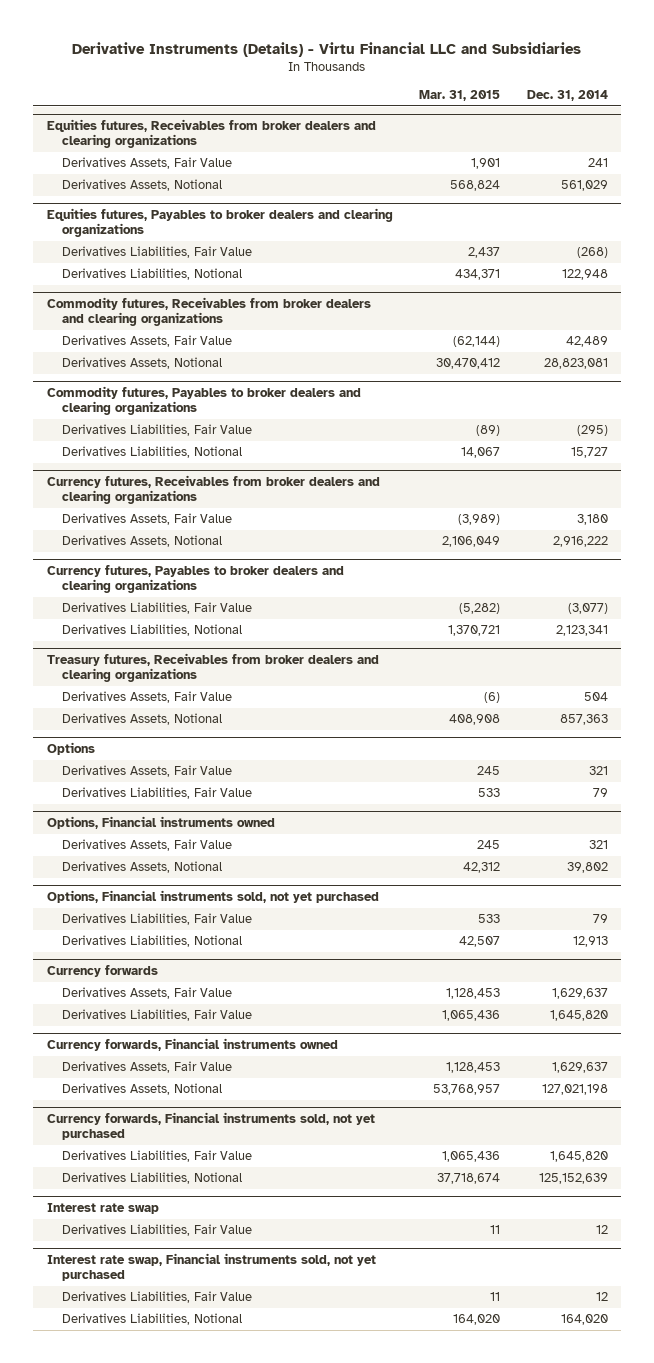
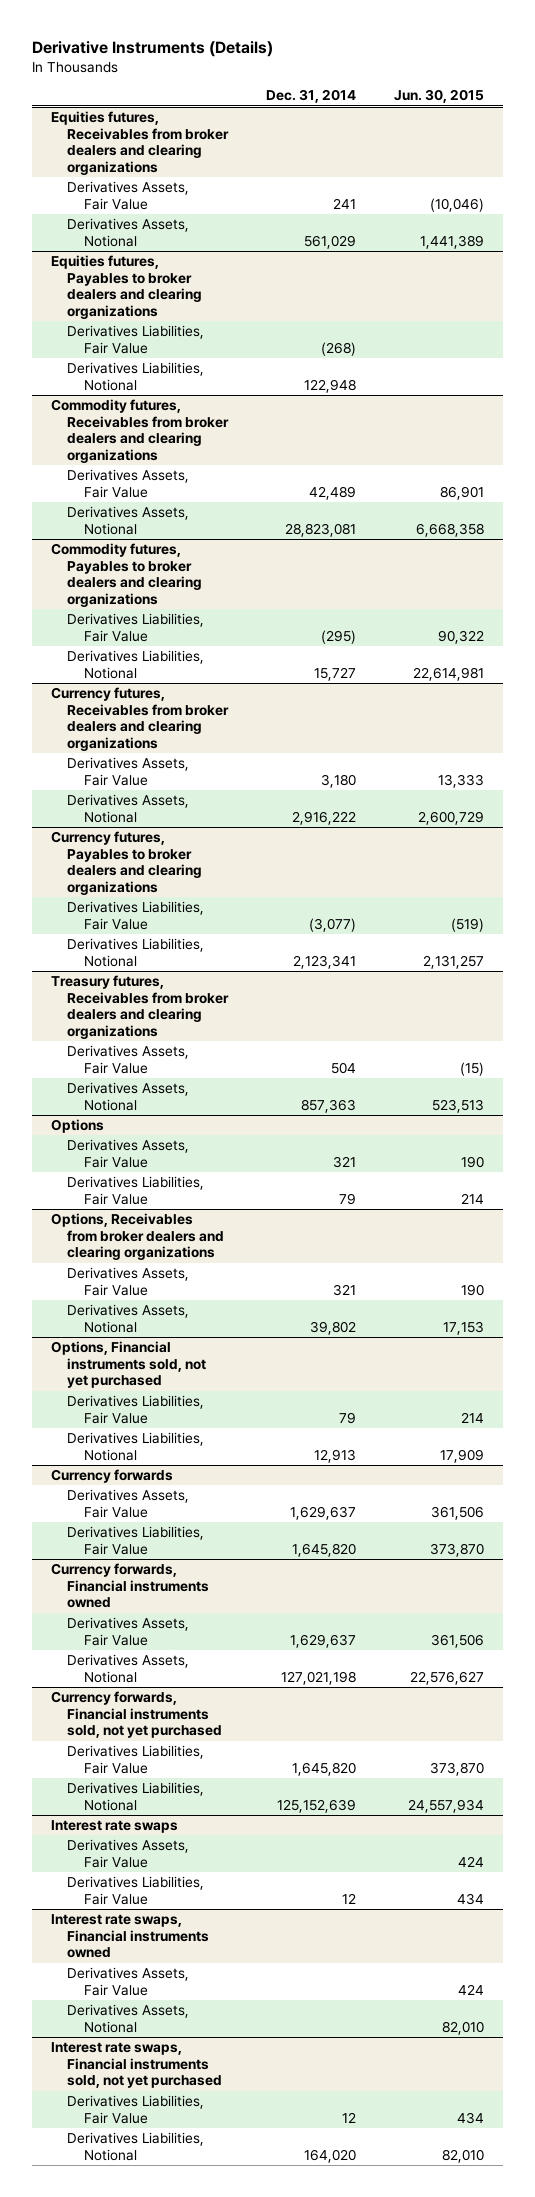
- Derivative Instruments (Details) - Virtu Financial LLC and Subsidiaries
+ Derivative Instruments (Details)
- | Mar. 31, 2015 | Dec. 31, 2014
+ | Dec. 31, 2014 | Jun. 30, 2015
- Options, Financial instruments owned
+ Options, Receivables from broker dealers and clearing organizations
- Interest rate swap
+ Interest rate swaps
+ Derivatives Assets, Fair Value | | 424
- Interest rate swap, Financial instruments sold, not yet purchased
+ Interest rate swaps, Financial instruments owned
+ Derivatives Assets, Fair Value | | 424
+ Derivatives Assets, Notional | | 82,010
+ Interest rate swaps, Financial instruments sold, not yet purchased

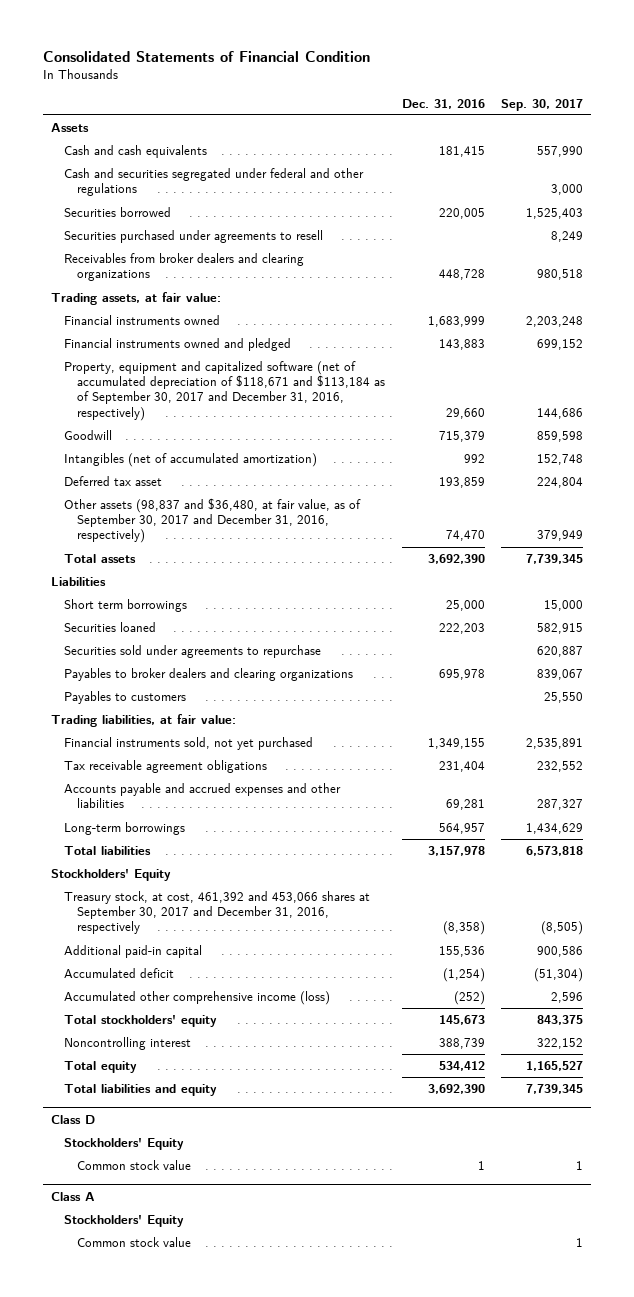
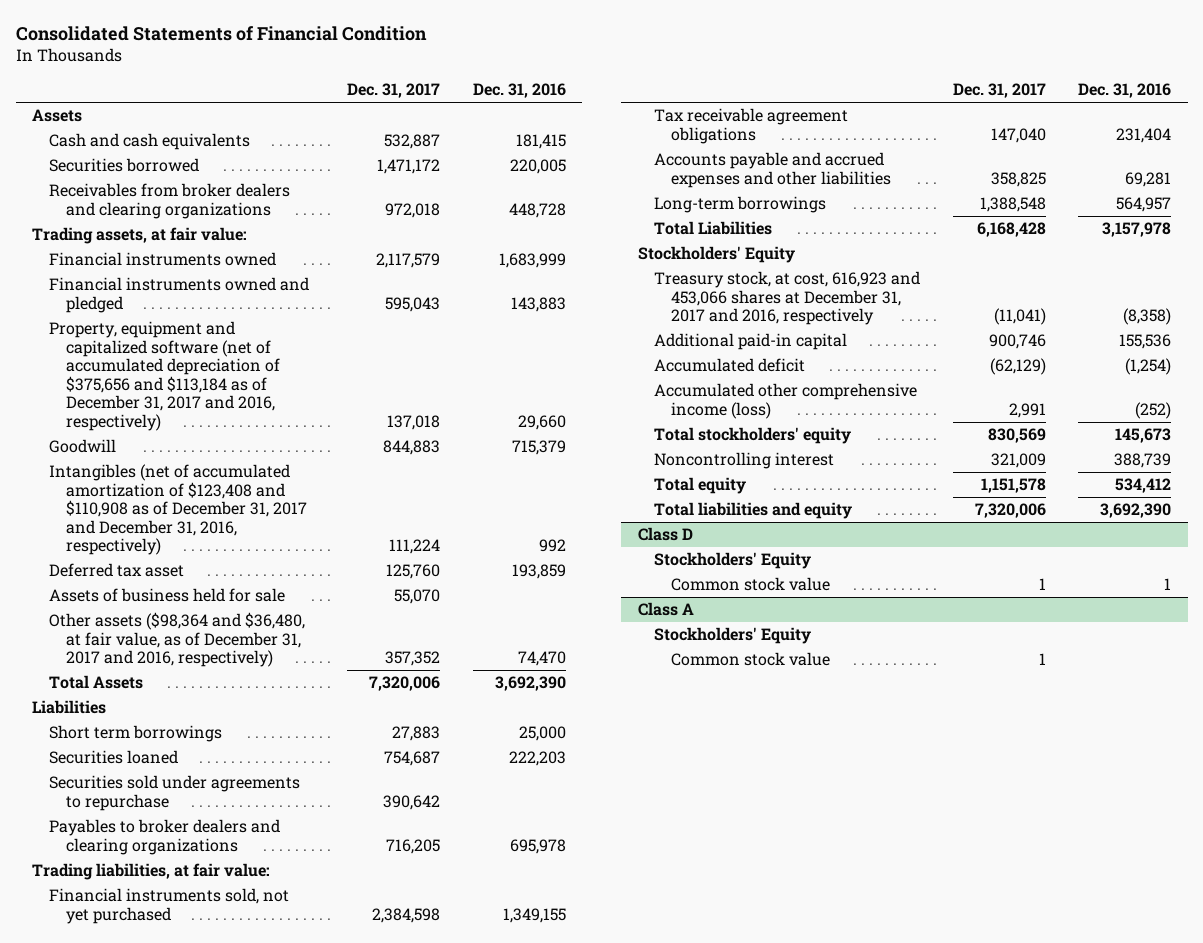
- | Dec. 31, 2016 | Sep. 30, 2017
+ | Dec. 31, 2017 | Dec. 31, 2016
- Cash and securities segregated under federal and other regulations | | 3,000
- Securities purchased under agreements to resell | | 8,249
- Property, equipment and capitalized software (net of accumulated depreciation of $118,671 and $113,184 as of September 30, 2017 and December 31, 2016, respectively) | 29,660 | 144,686
+ Property, equipment and capitalized software (net of accumulated depreciation of $375,656 and $113,184 as of December 31, 2017 and 2016, respectively) | 137,018 | 29,660
- Intangibles (net of accumulated amortization) | 992 | 152,748
+ Intangibles (net of accumulated amortization of $123,408 and $110,908 as of December 31, 2017 and December 31, 2016, respectively) | 111,224 | 992
- Other assets (98,837 and $36,480, at fair value, as of September 30, 2017 and December 31, 2016, respectively) | 74,470 | 379,949
- Total assets | 3,692,390 | 7,739,345
+ Assets of business held for sale | 55,070 |
+ Other assets ($98,364 and $36,480, at fair value, as of December 31, 2017 and 2016, respectively) | 357,352 | 74,470
+ Total Assets | 7,320,006 | 3,692,390
- Payables to customers | | 25,550
- Total liabilities | 3,157,978 | 6,573,818
+ Total Liabilities | 6,168,428 | 3,157,978
- Treasury stock, at cost, 461,392 and 453,066 shares at September 30, 2017 and December 31, 2016, respectively | (8,358) | (8,505)
+ Treasury stock, at cost, 616,923 and 453,066 shares at December 31, 2017 and 2016, respectively | (11,041) | (8,358)

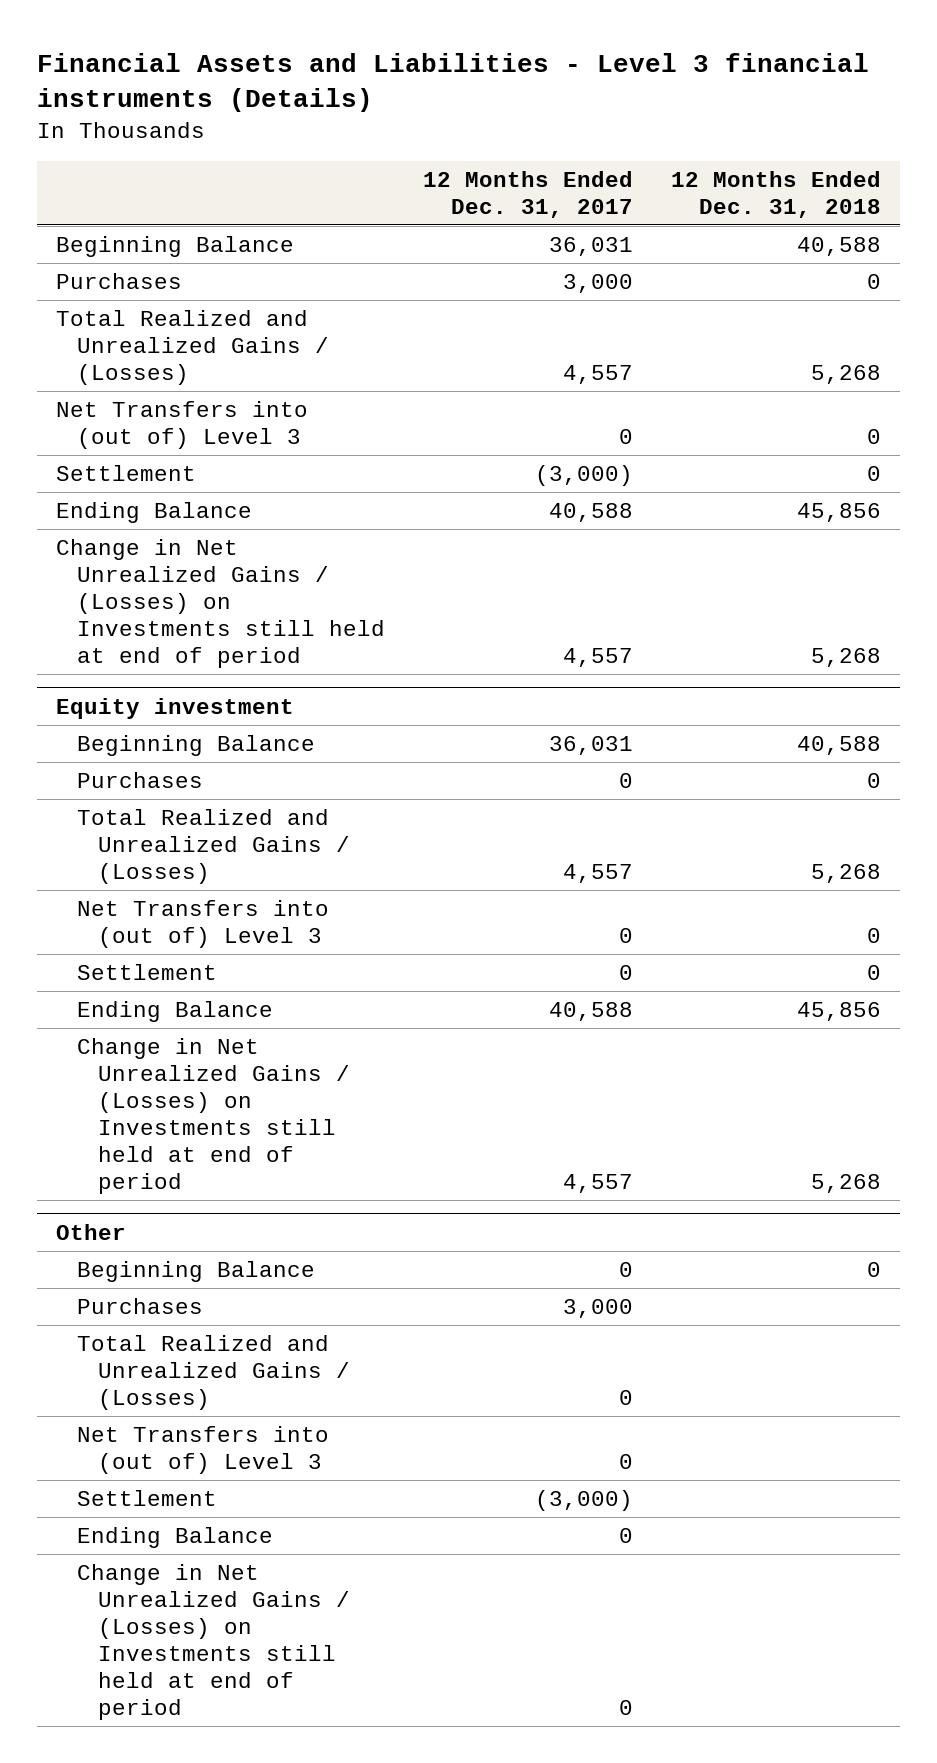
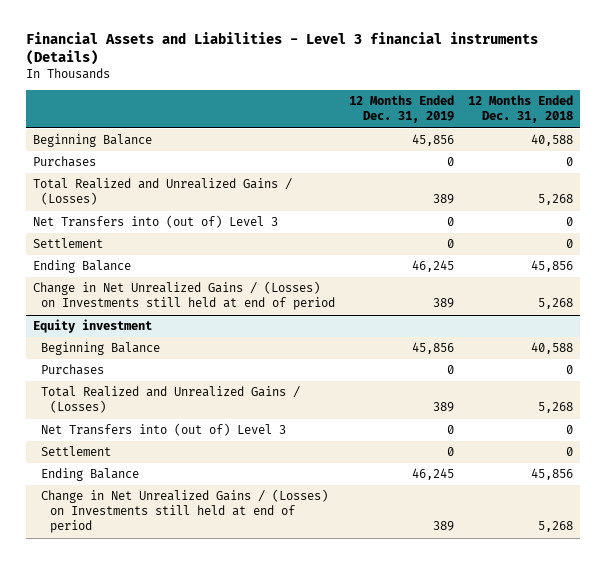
- | 12 Months Ended Dec. 31, 2017 | 12 Months Ended Dec. 31, 2018
+ | 12 Months Ended Dec. 31, 2019 | 12 Months Ended Dec. 31, 2018
- Other
- Beginning Balance | 0 | 0
- Purchases | 3,000 |
- Total Realized and Unrealized Gains / (Losses) | 0 |
- Net Transfers into (out of) Level 3 | 0 |
- Settlement | (3,000) |
- Ending Balance | 0 |
- Change in Net Unrealized Gains / (Losses) on Investments still held at end of period | 0 |

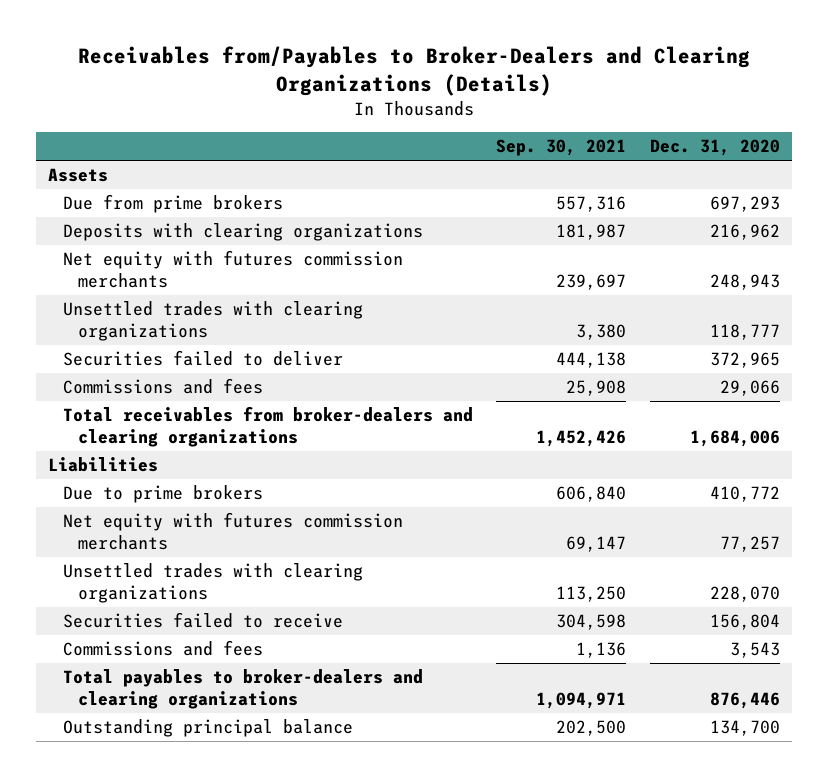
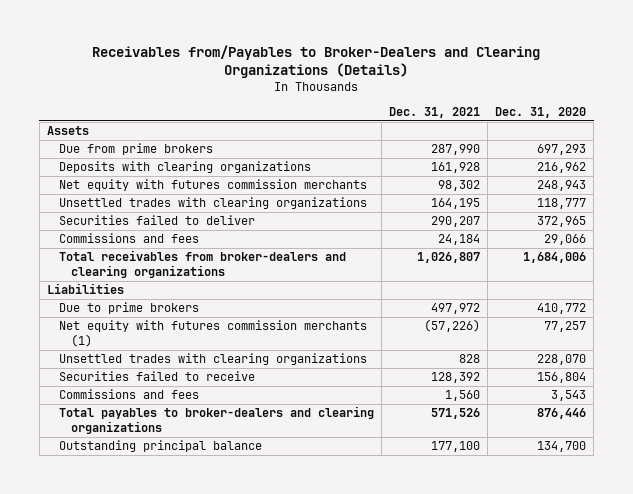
- | Sep. 30, 2021 | Dec. 31, 2020
+ | Dec. 31, 2021 | Dec. 31, 2020
- Net equity with futures commission merchants | 69,147 | 77,257
+ Net equity with futures commission merchants (1) | (57,226) | 77,257

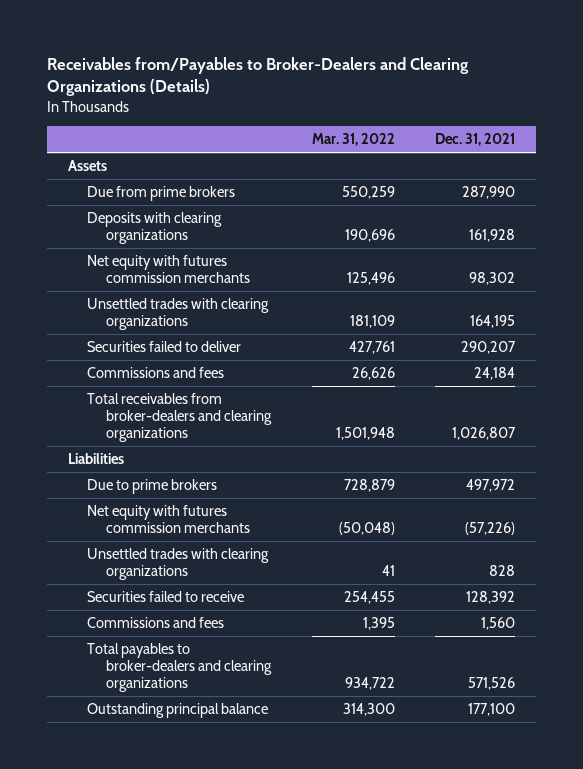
- | Dec. 31, 2021 | Dec. 31, 2020
+ | Mar. 31, 2022 | Dec. 31, 2021
- Net equity with futures commission merchants (1) | (57,226) | 77,257
+ Net equity with futures commission merchants | (50,048) | (57,226)

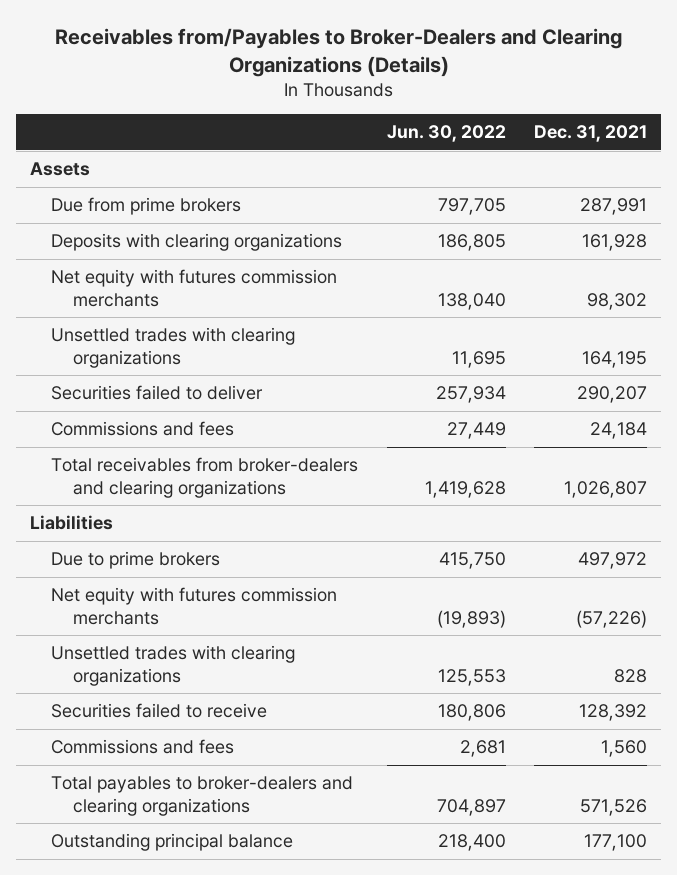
- | Mar. 31, 2022 | Dec. 31, 2021
+ | Jun. 30, 2022 | Dec. 31, 2021
- Due from prime brokers | 550,259 | 287,990
+ Due from prime brokers | 797,705 | 287,991

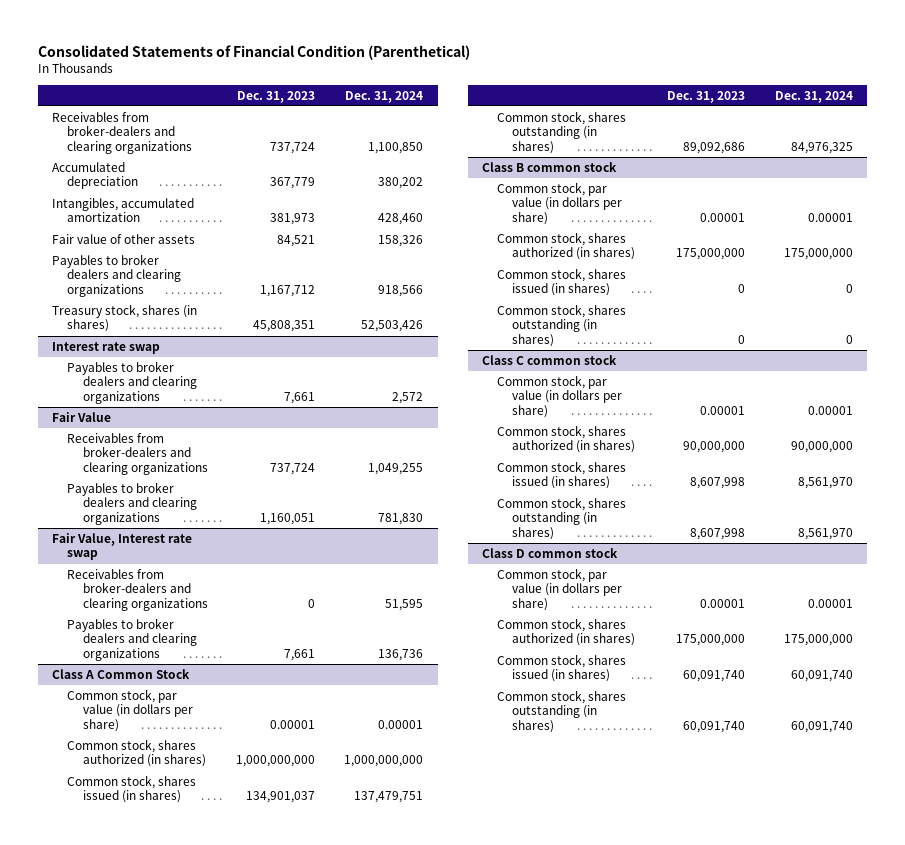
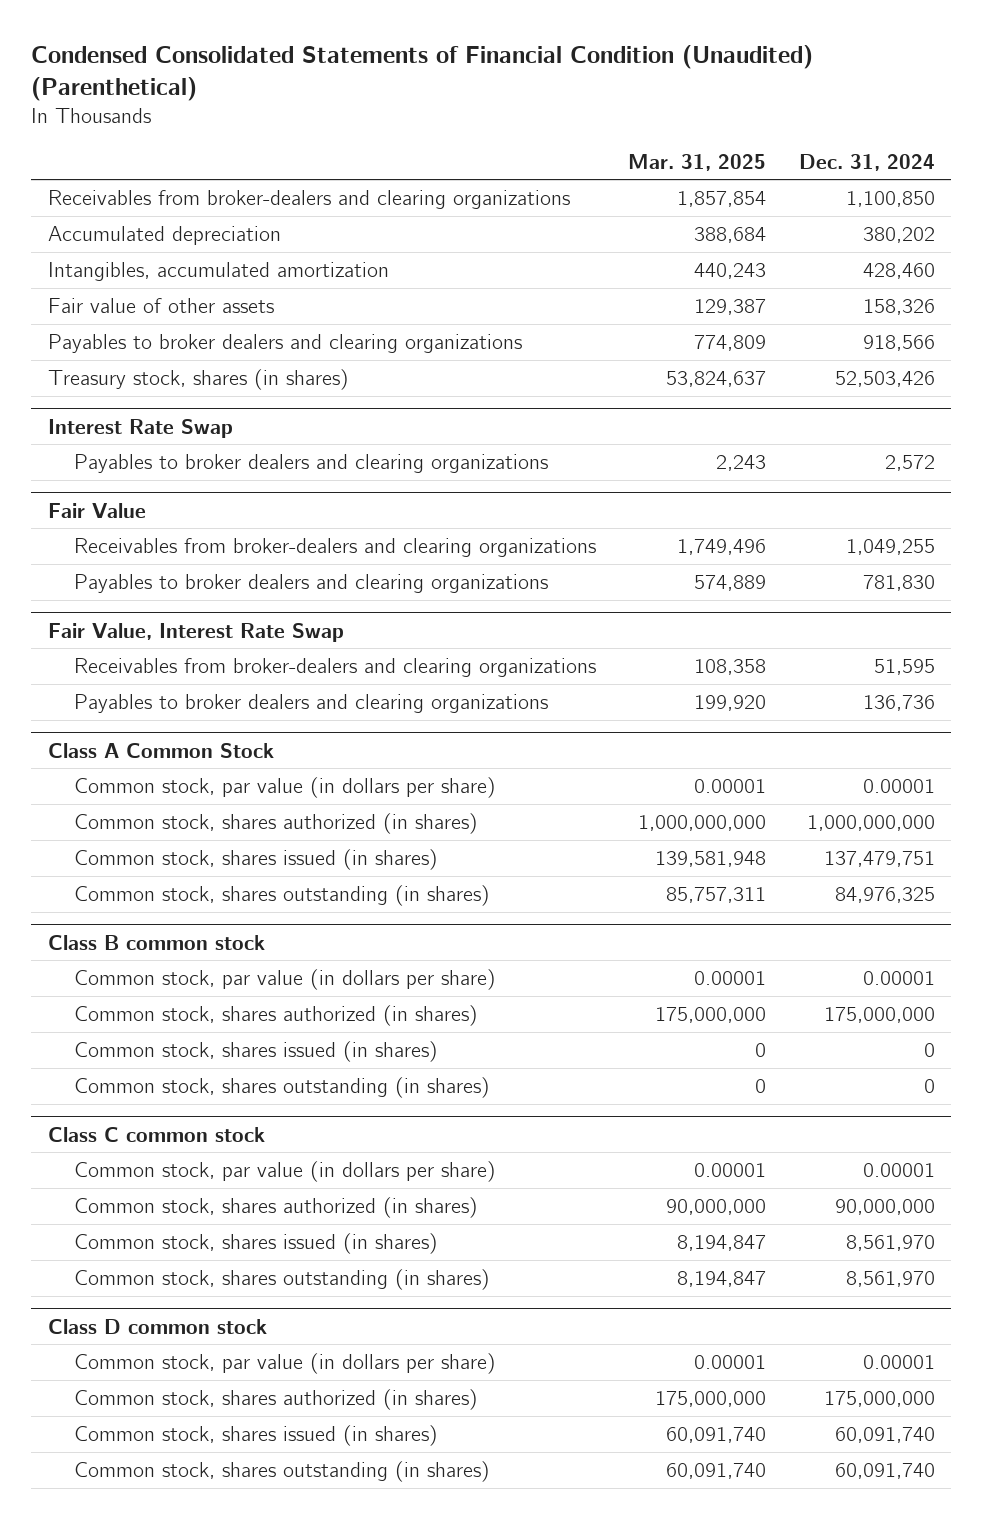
- Consolidated Statements of Financial Condition (Parenthetical)
+ Condensed Consolidated Statements of Financial Condition (Unaudited) (Parenthetical)
- | Dec. 31, 2023 | Dec. 31, 2024
+ | Mar. 31, 2025 | Dec. 31, 2024
- Interest rate swap
+ Interest Rate Swap
- Fair Value, Interest rate swap
+ Fair Value, Interest Rate Swap

